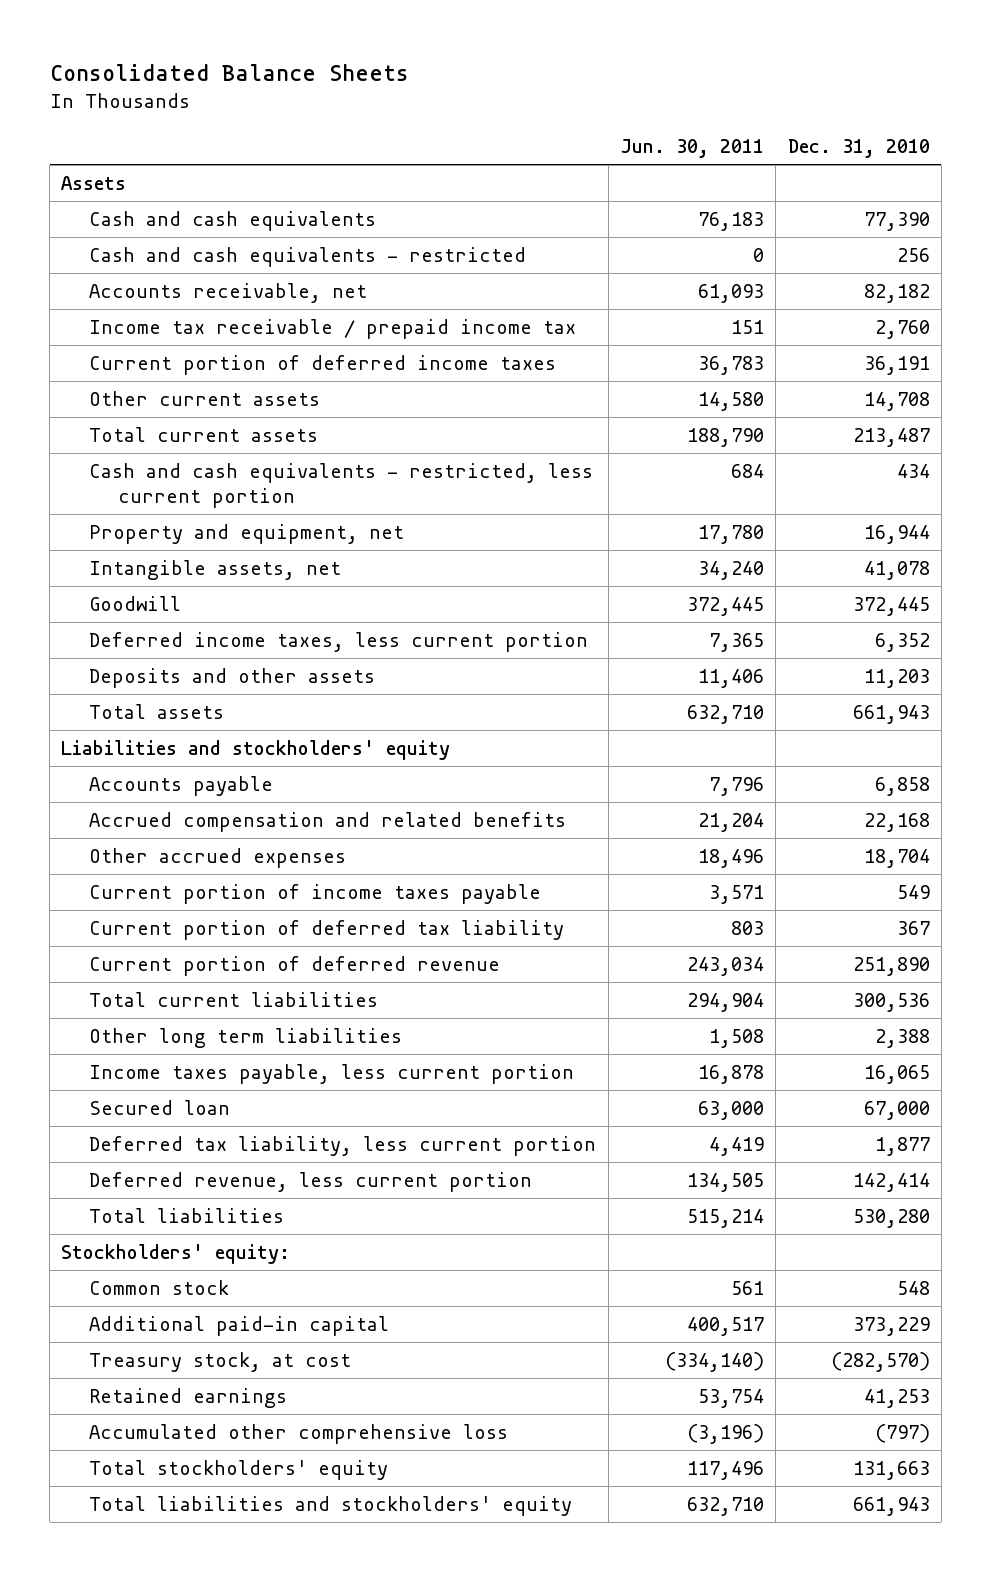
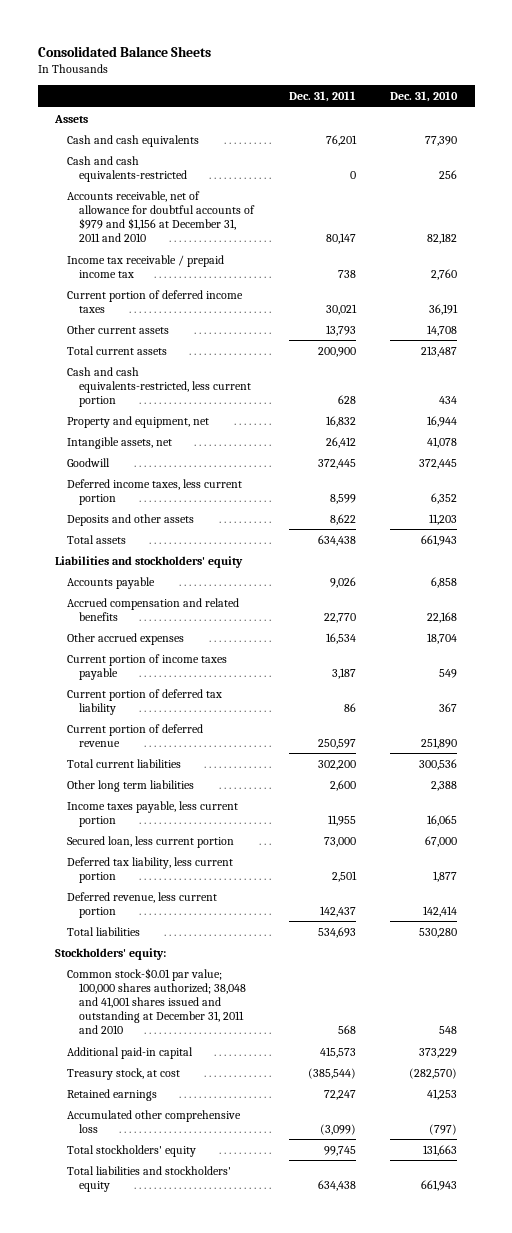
- | Jun. 30, 2011 | Dec. 31, 2010
+ | Dec. 31, 2011 | Dec. 31, 2010
- Cash and cash equivalents - restricted | 0 | 256
- Accounts receivable, net | 61,093 | 82,182
+ Cash and cash equivalents-restricted | 0 | 256
+ Accounts receivable, net of allowance for doubtful accounts of $979 and $1,156 at December 31, 2011 and 2010 | 80,147 | 82,182
- Cash and cash equivalents - restricted, less current portion | 684 | 434
+ Cash and cash equivalents-restricted, less current portion | 628 | 434
- Secured loan | 63,000 | 67,000
+ Secured loan, less current portion | 73,000 | 67,000
- Common stock | 561 | 548
+ Common stock-$0.01 par value; 100,000 shares authorized; 38,048 and 41,001 shares issued and outstanding at December 31, 2011 and 2010 | 568 | 548

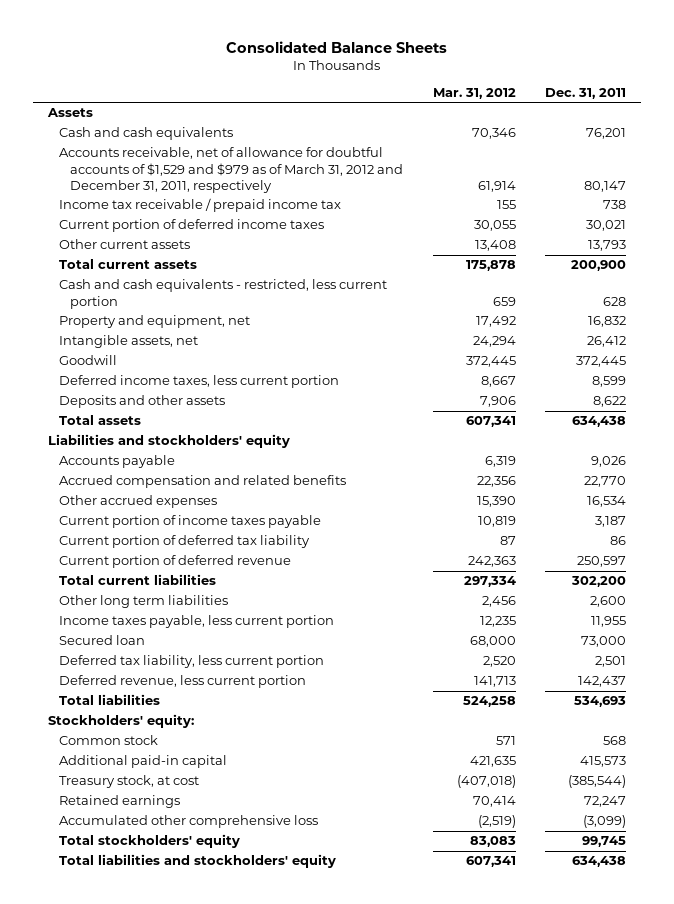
- | Dec. 31, 2011 | Dec. 31, 2010
+ | Mar. 31, 2012 | Dec. 31, 2011
- Cash and cash equivalents-restricted | 0 | 256
- Accounts receivable, net of allowance for doubtful accounts of $979 and $1,156 at December 31, 2011 and 2010 | 80,147 | 82,182
+ Accounts receivable, net of allowance for doubtful accounts of $1,529 and $979 as of March 31, 2012 and December 31, 2011, respectively | 61,914 | 80,147
- Cash and cash equivalents-restricted, less current portion | 628 | 434
+ Cash and cash equivalents - restricted, less current portion | 659 | 628
- Secured loan, less current portion | 73,000 | 67,000
+ Secured loan | 68,000 | 73,000
- Common stock-$0.01 par value; 100,000 shares authorized; 38,048 and 41,001 shares issued and outstanding at December 31, 2011 and 2010 | 568 | 548
+ Common stock | 571 | 568

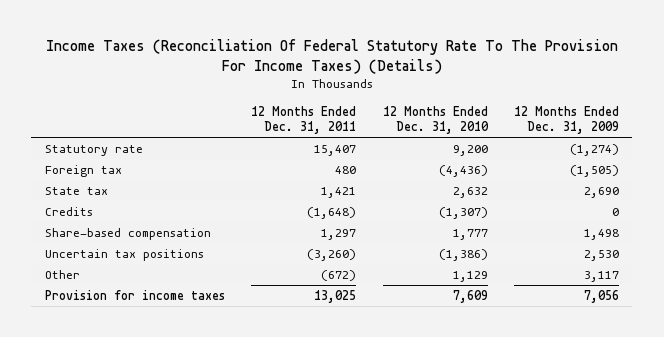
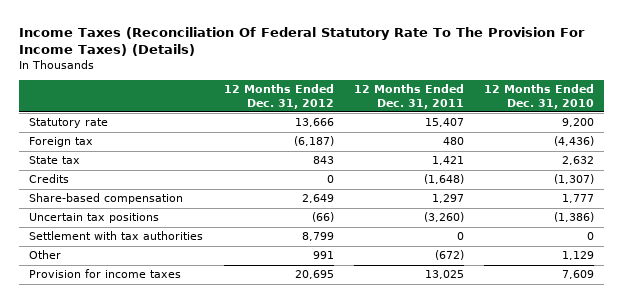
- | 12 Months Ended Dec. 31, 2011 | 12 Months Ended Dec. 31, 2010 | 12 Months Ended Dec. 31, 2009
+ | 12 Months Ended Dec. 31, 2012 | 12 Months Ended Dec. 31, 2011 | 12 Months Ended Dec. 31, 2010
+ Settlement with tax authorities | 8,799 | 0 | 0

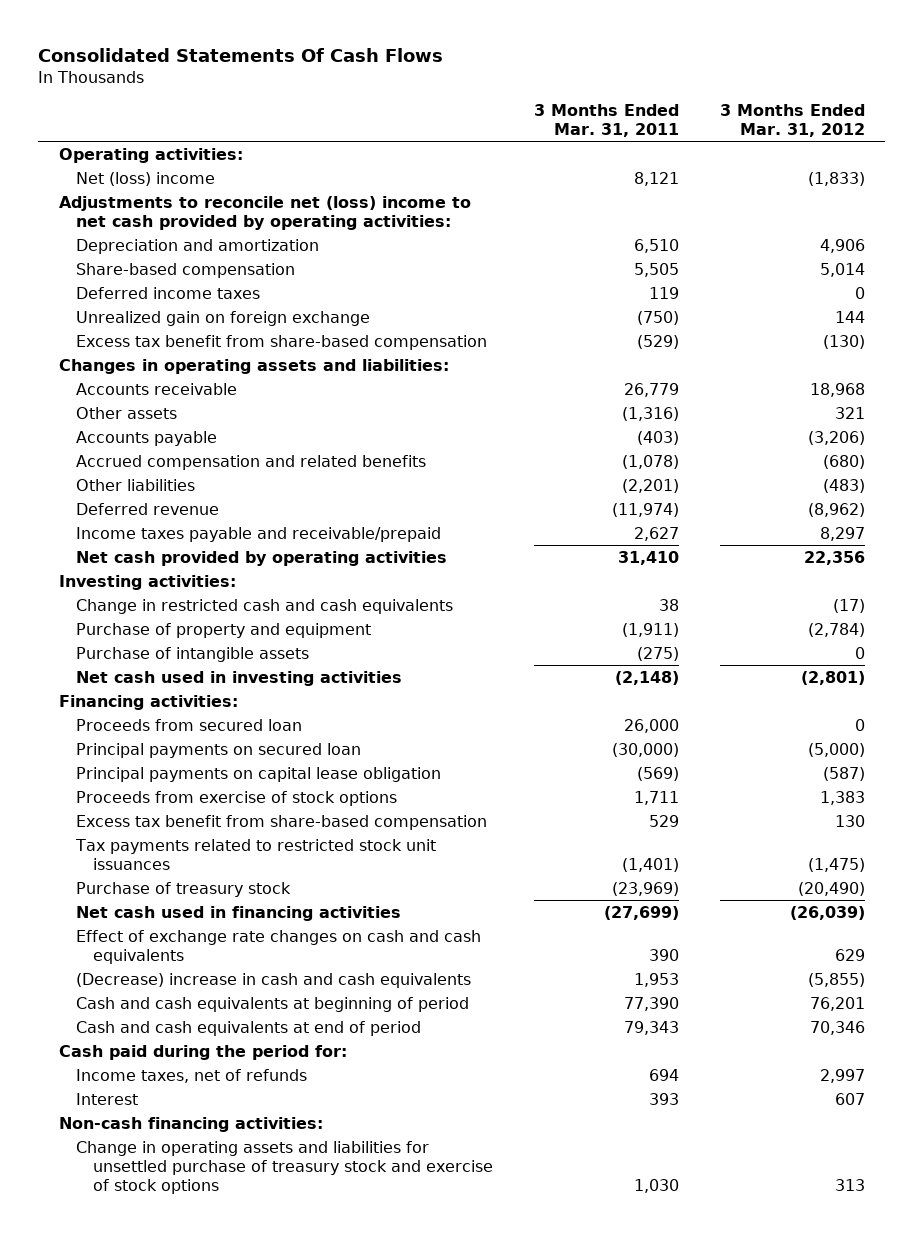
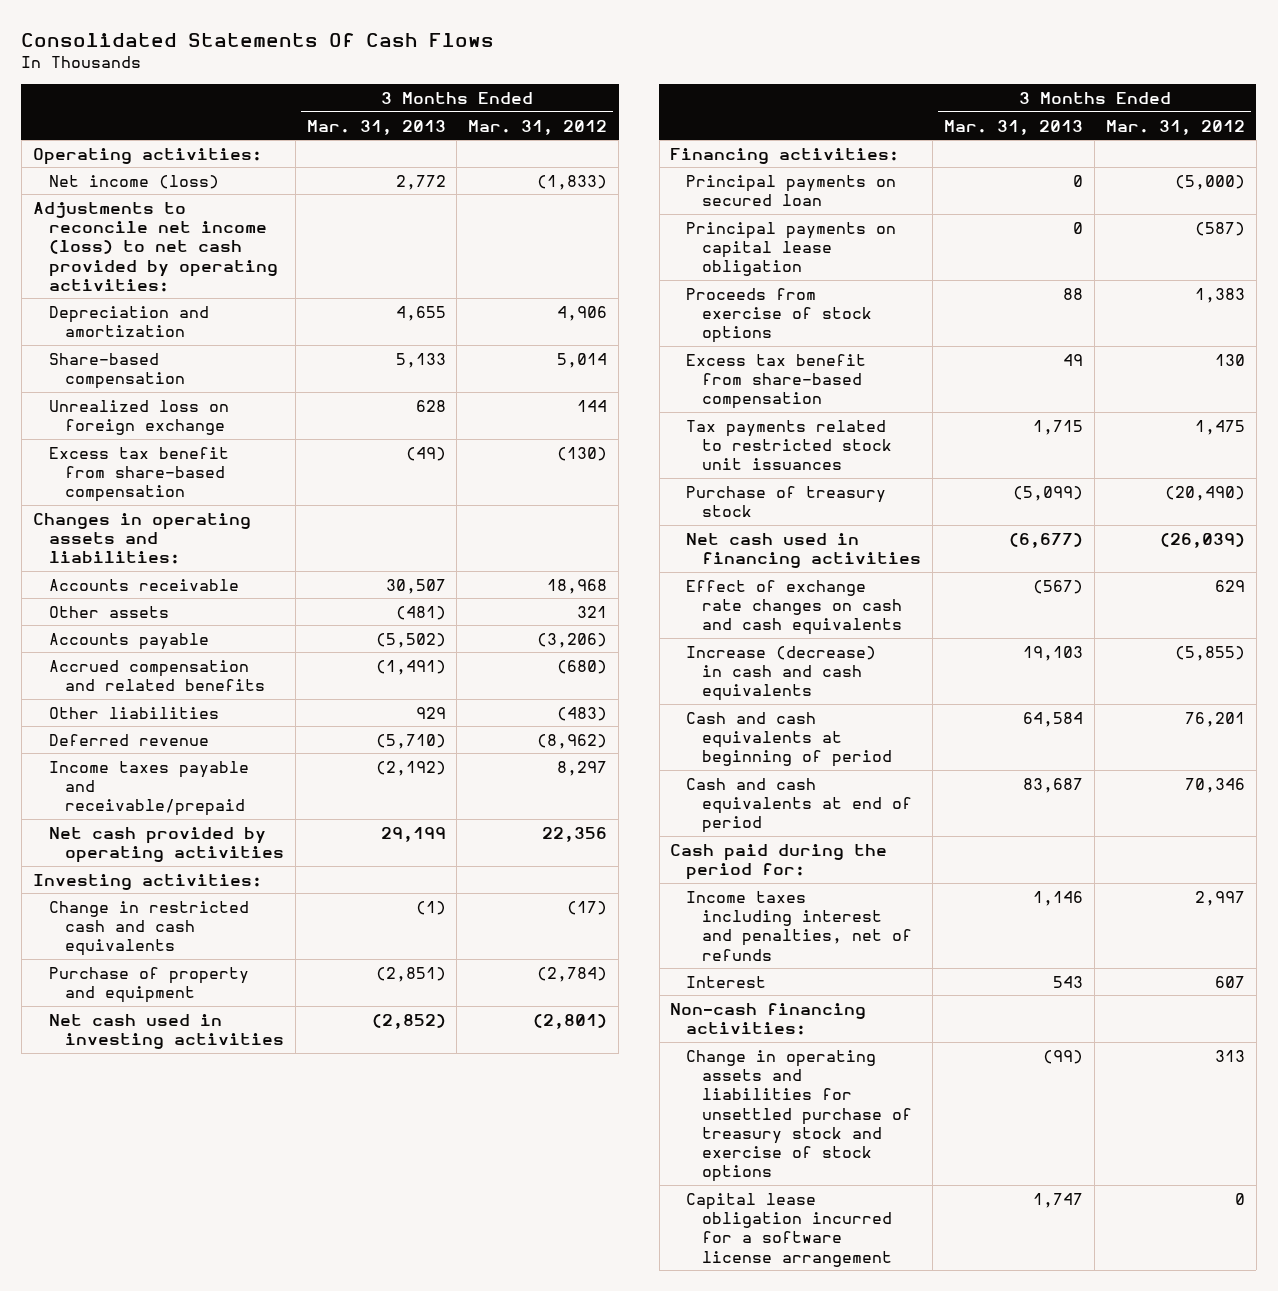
- | 3 Months Ended Mar. 31, 2011 | 3 Months Ended Mar. 31, 2012
+ | 3 Months Ended Mar. 31, 2013 | 3 Months Ended Mar. 31, 2012
- Net (loss) income | 8,121 | (1,833)
- Adjustments to reconcile net (loss) income to net cash provided by operating activities:
+ Net income (loss) | 2,772 | (1,833)
+ Adjustments to reconcile net income (loss) to net cash provided by operating activities:
- Deferred income taxes | 119 | 0
- Unrealized gain on foreign exchange | (750) | 144
+ Unrealized loss on foreign exchange | 628 | 144
- Purchase of intangible assets | (275) | 0
- Proceeds from secured loan | 26,000 | 0
- Tax payments related to restricted stock unit issuances | (1,401) | (1,475)
+ Tax payments related to restricted stock unit issuances | 1,715 | 1,475
- (Decrease) increase in cash and cash equivalents | 1,953 | (5,855)
+ Increase (decrease) in cash and cash equivalents | 19,103 | (5,855)
- Income taxes, net of refunds | 694 | 2,997
+ Income taxes including interest and penalties, net of refunds | 1,146 | 2,997
+ Capital lease obligation incurred for a software license arrangement | 1,747 | 0

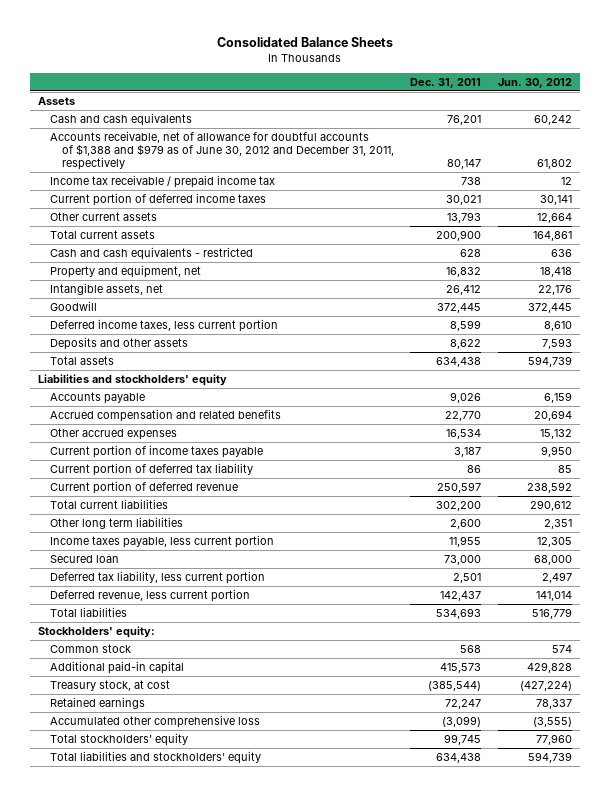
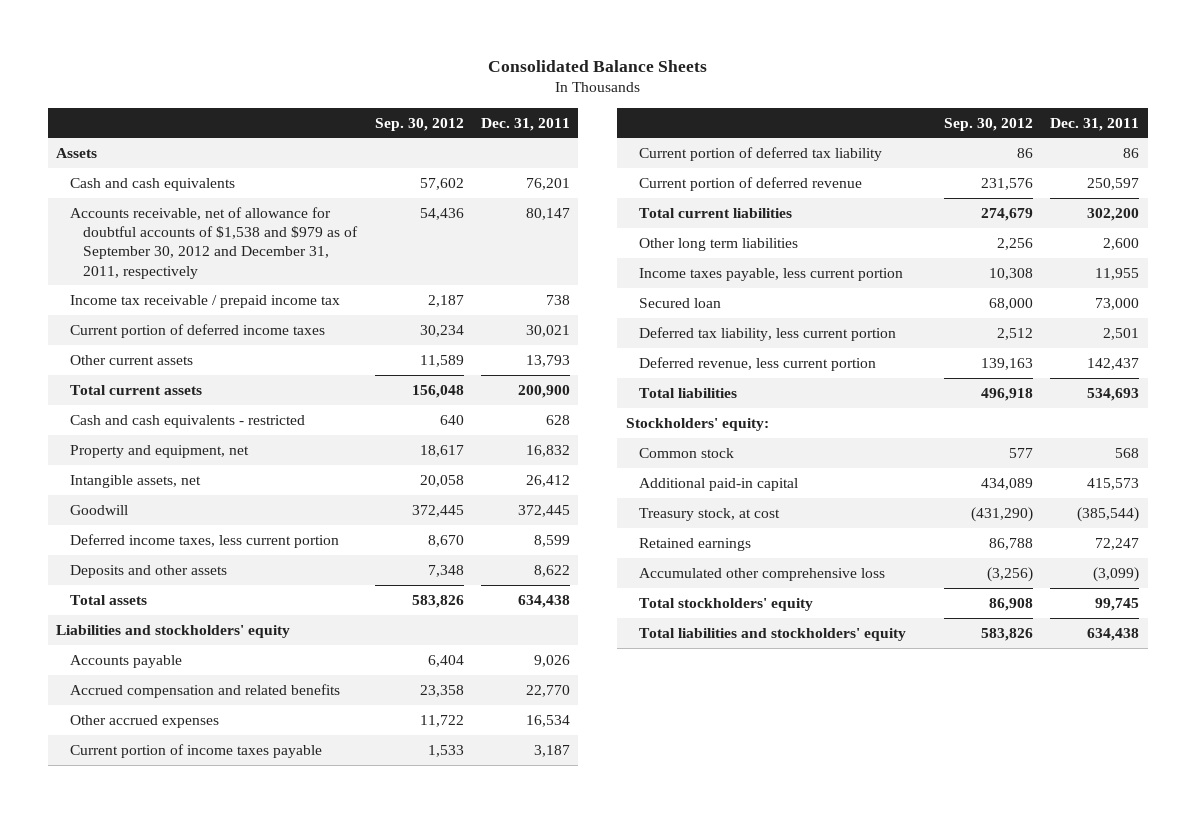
- | Dec. 31, 2011 | Jun. 30, 2012
+ | Sep. 30, 2012 | Dec. 31, 2011
- Accounts receivable, net of allowance for doubtful accounts of $1,388 and $979 as of June 30, 2012 and December 31, 2011, respectively | 80,147 | 61,802
+ Accounts receivable, net of allowance for doubtful accounts of $1,538 and $979 as of September 30, 2012 and December 31, 2011, respectively | 54,436 | 80,147

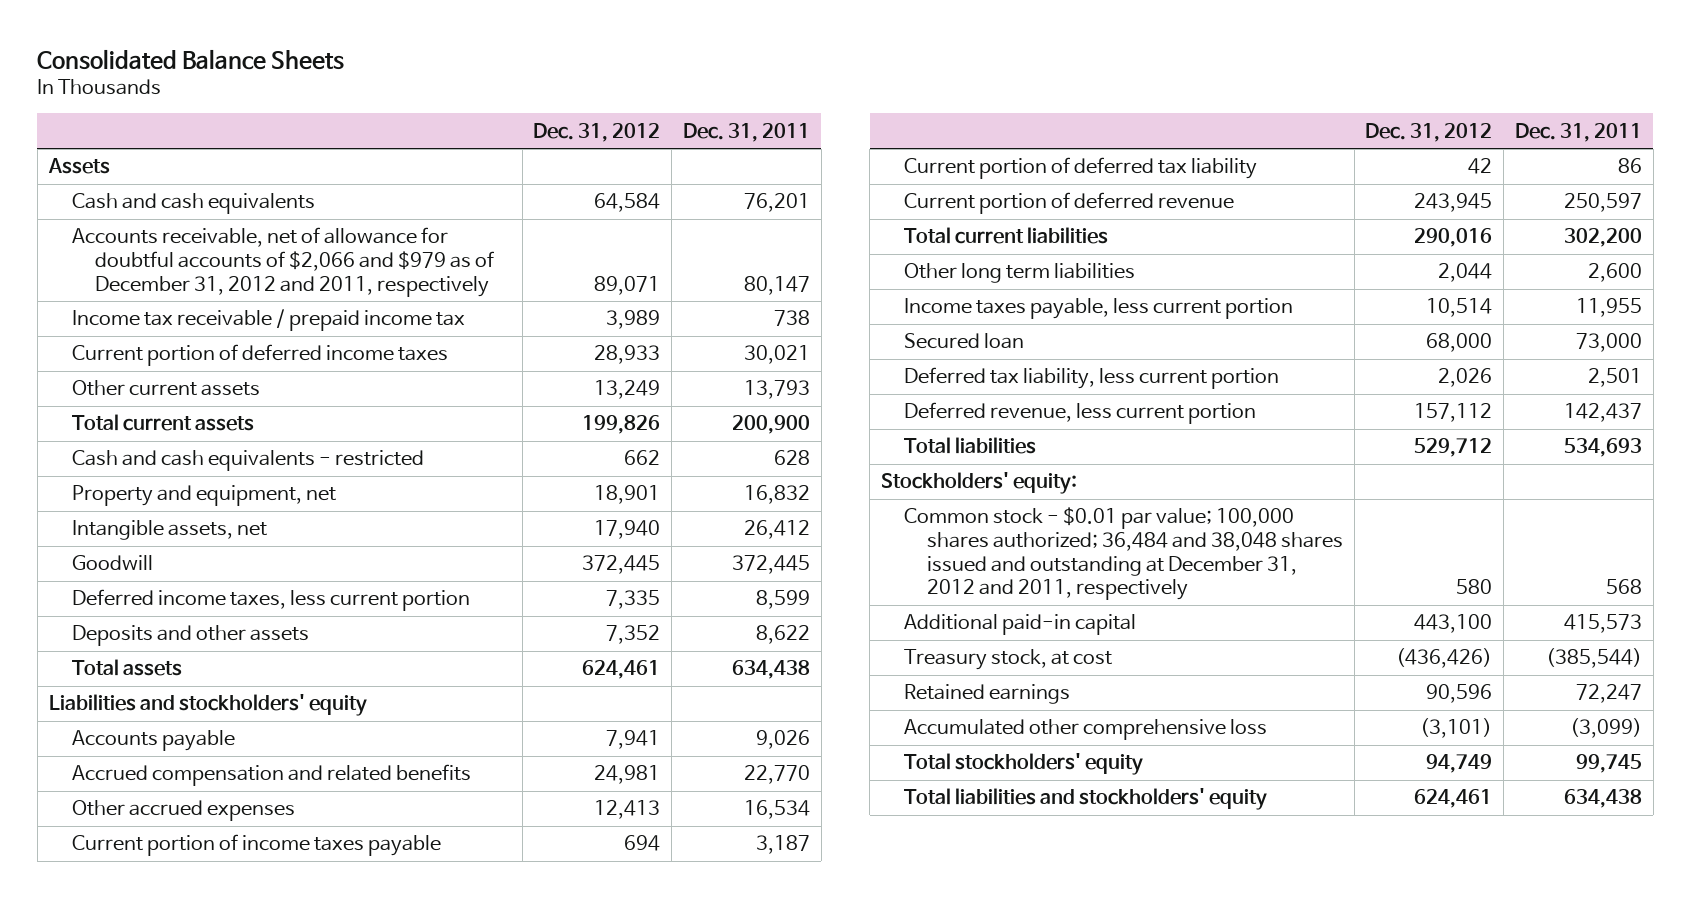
- | Sep. 30, 2012 | Dec. 31, 2011
+ | Dec. 31, 2012 | Dec. 31, 2011
- Accounts receivable, net of allowance for doubtful accounts of $1,538 and $979 as of September 30, 2012 and December 31, 2011, respectively | 54,436 | 80,147
+ Accounts receivable, net of allowance for doubtful accounts of $2,066 and $979 as of December 31, 2012 and 2011, respectively | 89,071 | 80,147
- Common stock | 577 | 568
+ Common stock - $0.01 par value; 100,000 shares authorized; 36,484 and 38,048 shares issued and outstanding at December 31, 2012 and 2011, respectively | 580 | 568

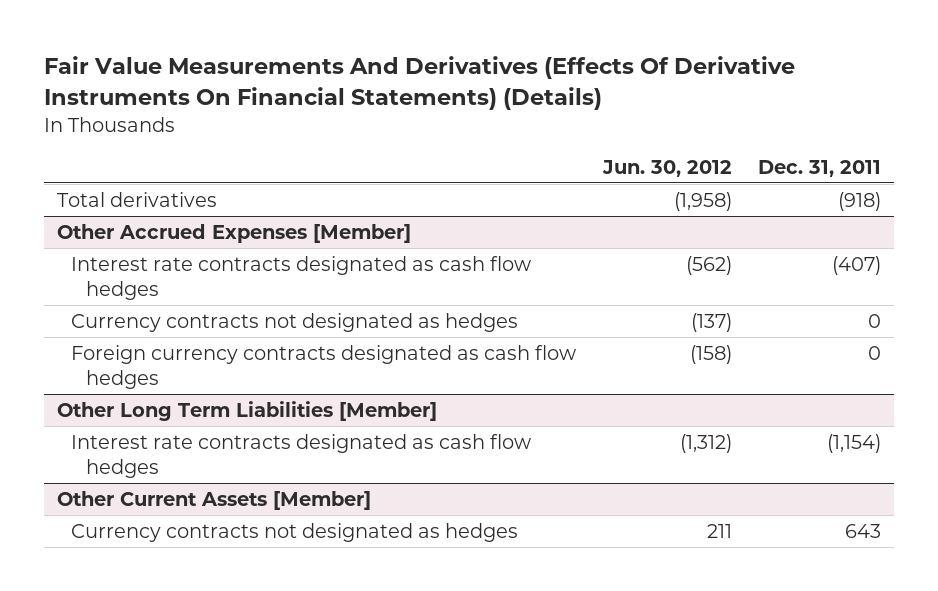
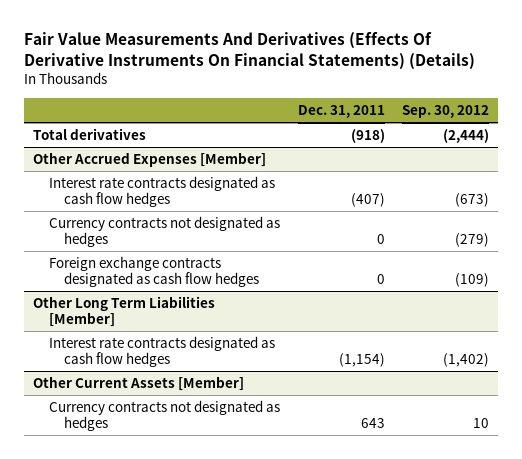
- | Jun. 30, 2012 | Dec. 31, 2011
+ | Dec. 31, 2011 | Sep. 30, 2012
@ Other Accrued Expenses [Member]
- Foreign currency contracts designated as cash flow hedges | (158) | 0
+ Foreign exchange contracts designated as cash flow hedges | 0 | (109)

